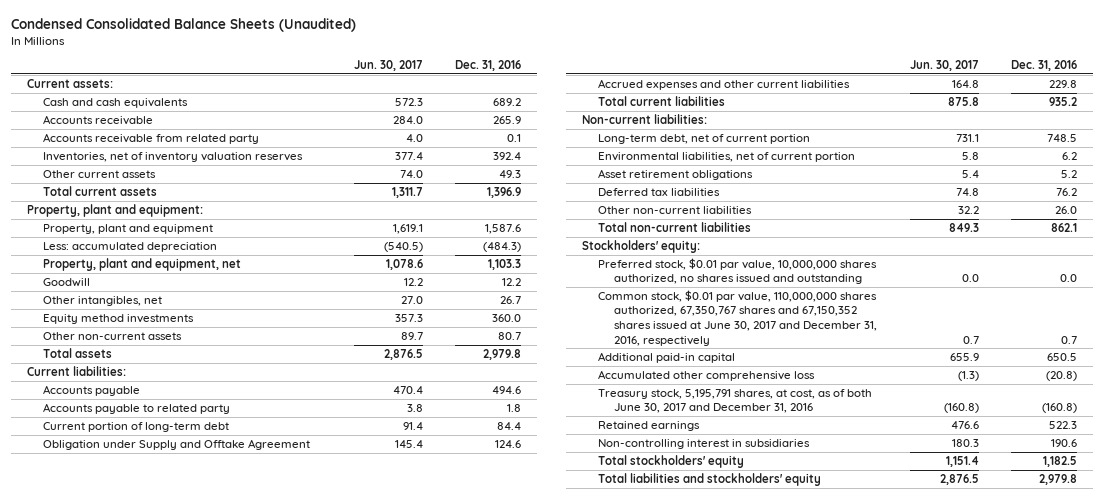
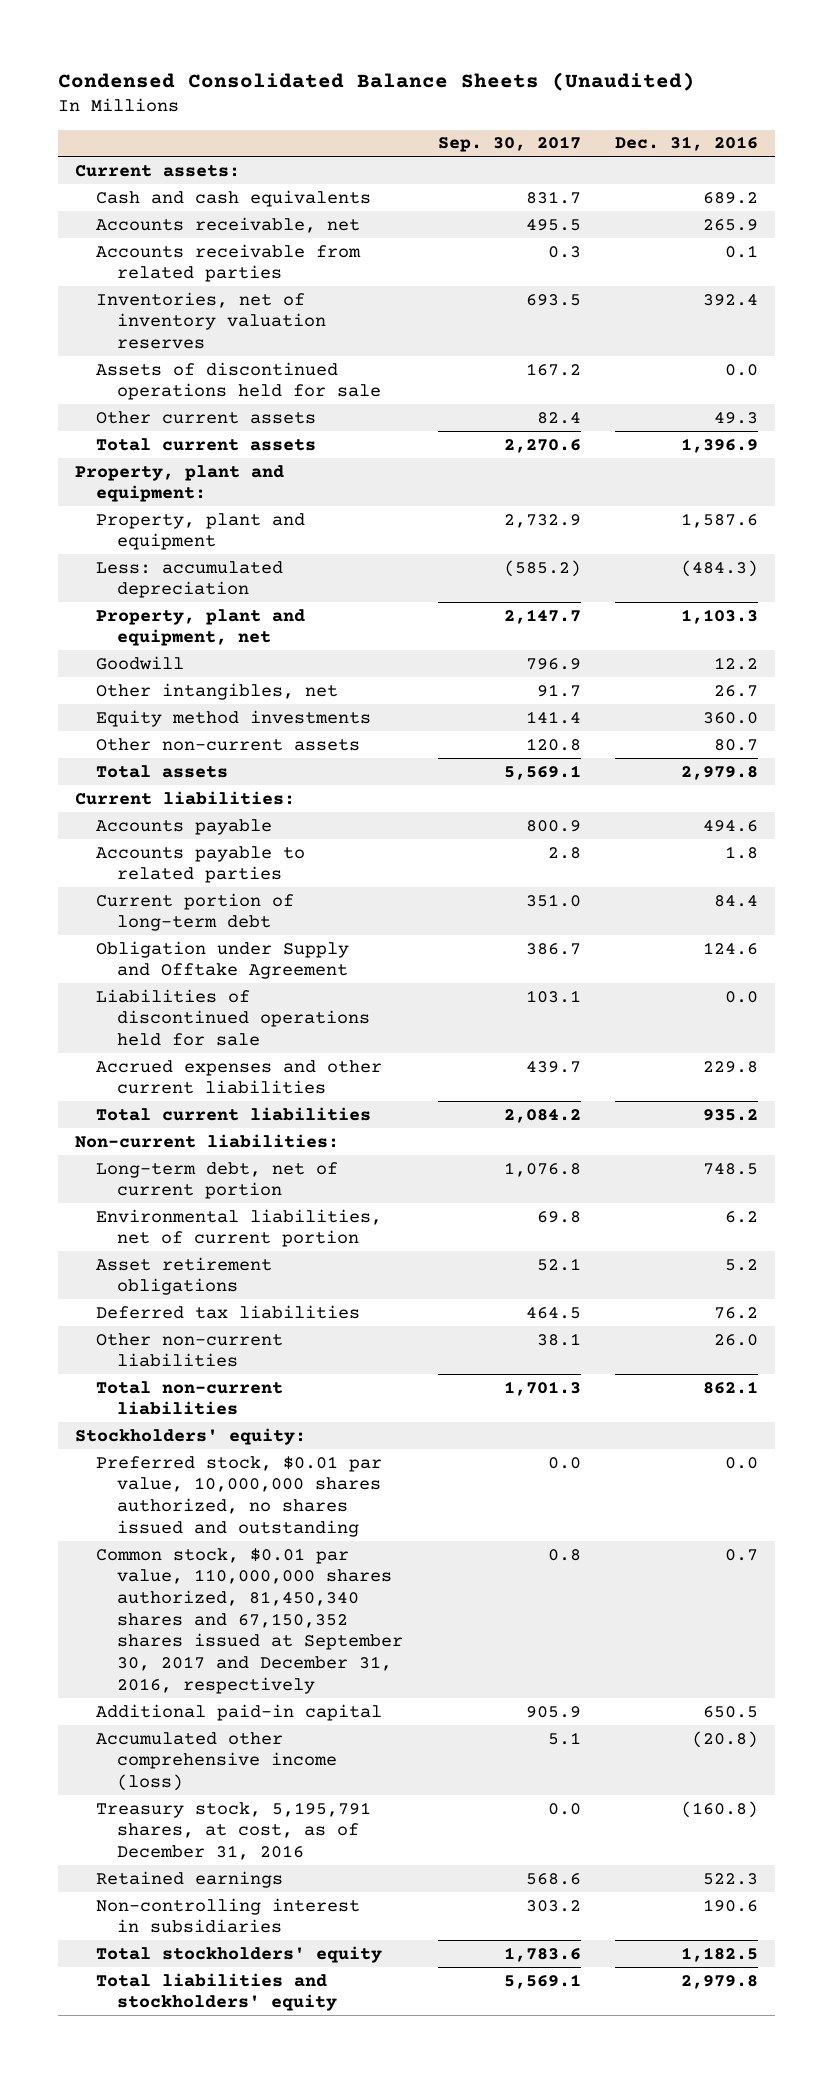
- | Jun. 30, 2017 | Dec. 31, 2016
+ | Sep. 30, 2017 | Dec. 31, 2016
- Accounts receivable | 284.0 | 265.9
- Accounts receivable from related party | 4.0 | 0.1
+ Accounts receivable, net | 495.5 | 265.9
+ Accounts receivable from related parties | 0.3 | 0.1
+ Assets of discontinued operations held for sale | 167.2 | 0.0
- Accounts payable to related party | 3.8 | 1.8
+ Accounts payable to related parties | 2.8 | 1.8
+ Liabilities of discontinued operations held for sale | 103.1 | 0.0
- Common stock, $0.01 par value, 110,000,000 shares authorized, 67,350,767 shares and 67,150,352 shares issued at June 30, 2017 and December 31, 2016, respectively | 0.7 | 0.7
+ Common stock, $0.01 par value, 110,000,000 shares authorized, 81,450,340 shares and 67,150,352 shares issued at September 30, 2017 and December 31, 2016, respectively | 0.8 | 0.7
- Accumulated other comprehensive loss | (1.3) | (20.8)
- Treasury stock, 5,195,791 shares, at cost, as of both June 30, 2017 and December 31, 2016 | (160.8) | (160.8)
+ Accumulated other comprehensive income (loss) | 5.1 | (20.8)
+ Treasury stock, 5,195,791 shares, at cost, as of December 31, 2016 | 0.0 | (160.8)

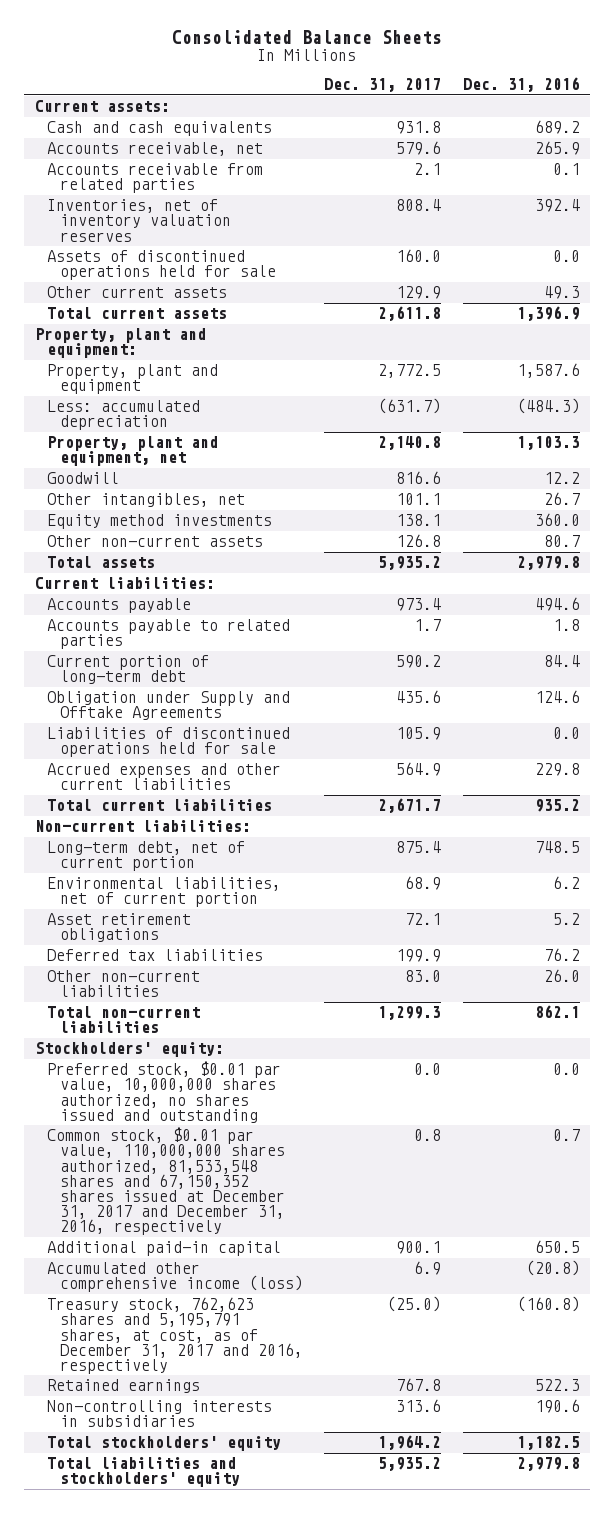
- Condensed Consolidated Balance Sheets (Unaudited)
+ Consolidated Balance Sheets
- | Sep. 30, 2017 | Dec. 31, 2016
+ | Dec. 31, 2017 | Dec. 31, 2016
- Obligation under Supply and Offtake Agreement | 386.7 | 124.6
+ Obligation under Supply and Offtake Agreements | 435.6 | 124.6
- Common stock, $0.01 par value, 110,000,000 shares authorized, 81,450,340 shares and 67,150,352 shares issued at September 30, 2017 and December 31, 2016, respectively | 0.8 | 0.7
+ Common stock, $0.01 par value, 110,000,000 shares authorized, 81,533,548 shares and 67,150,352 shares issued at December 31, 2017 and December 31, 2016, respectively | 0.8 | 0.7
- Treasury stock, 5,195,791 shares, at cost, as of December 31, 2016 | 0.0 | (160.8)
+ Treasury stock, 762,623 shares and 5,195,791 shares, at cost, as of December 31, 2017 and 2016, respectively | (25.0) | (160.8)
- Non-controlling interest in subsidiaries | 303.2 | 190.6
+ Non-controlling interests in subsidiaries | 313.6 | 190.6

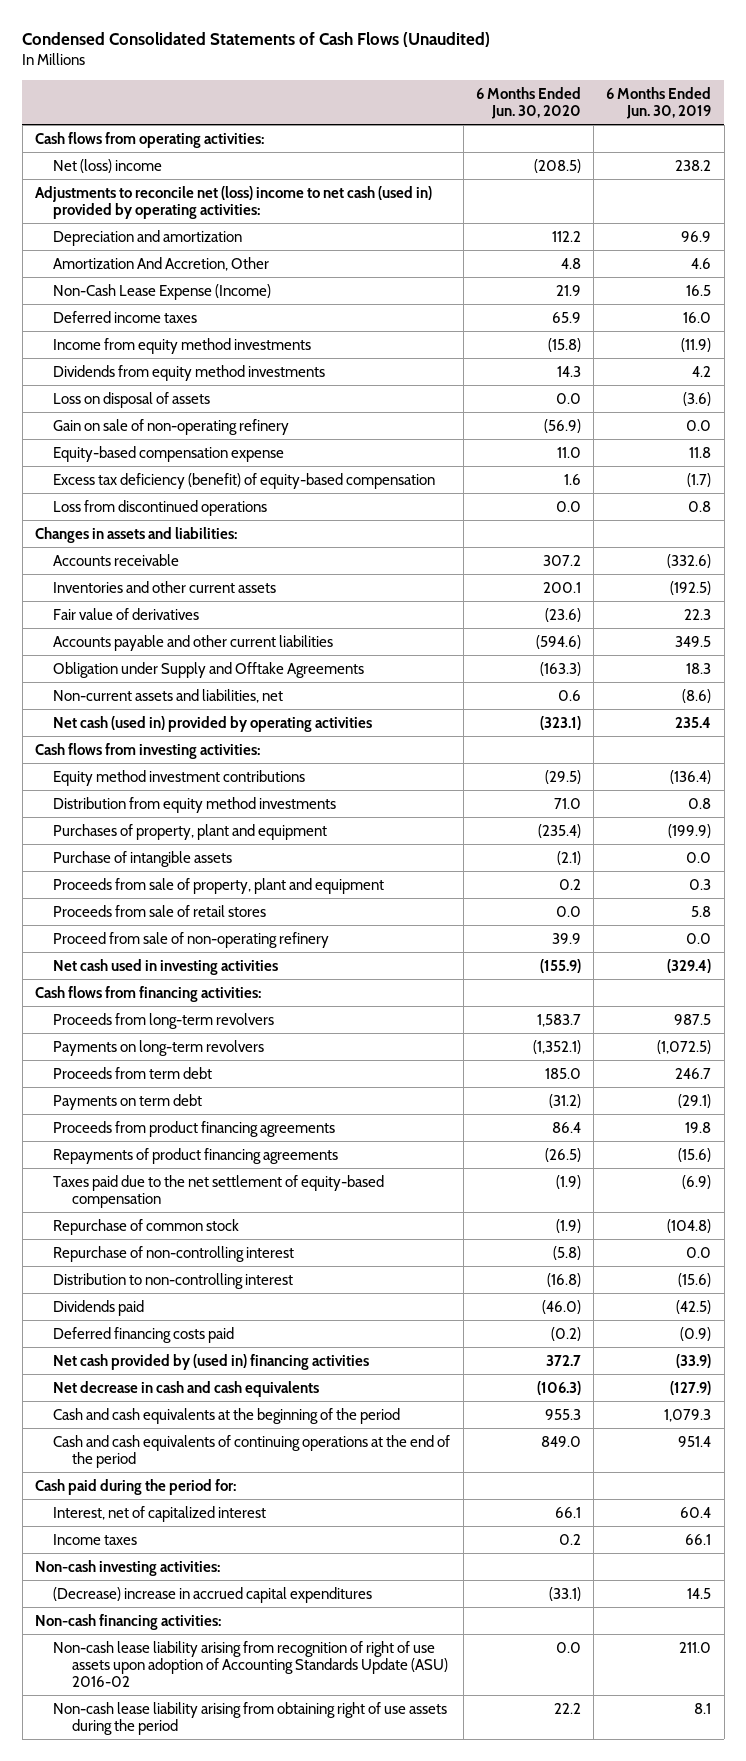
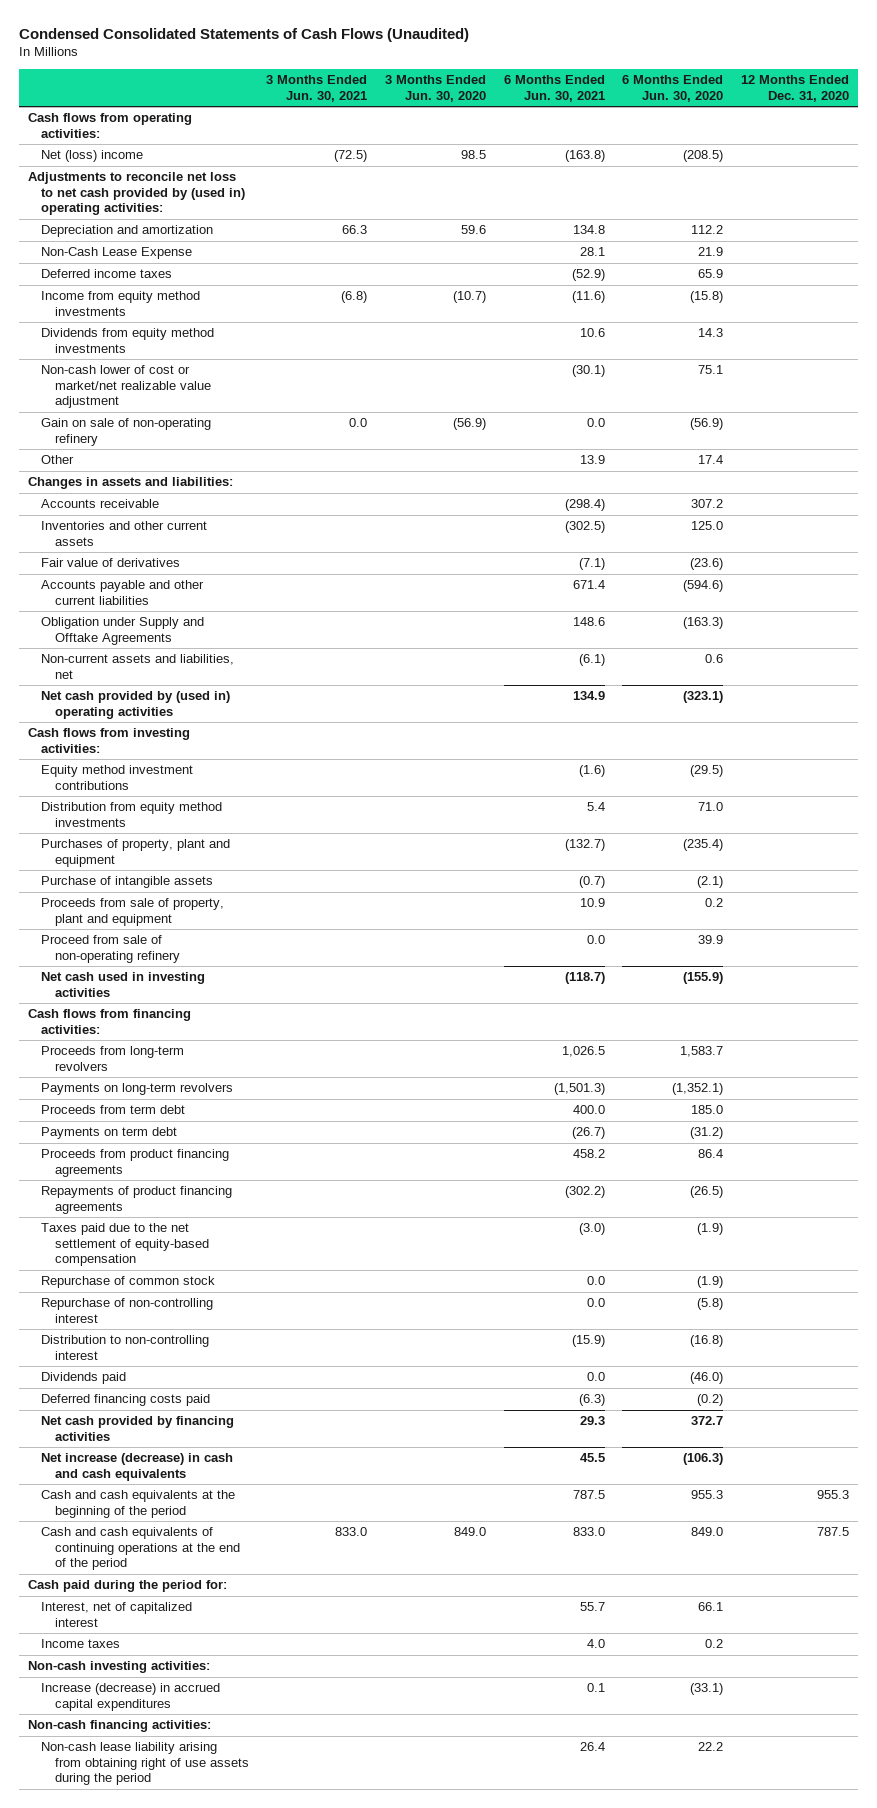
- | 6 Months Ended Jun. 30, 2020 | 6 Months Ended Jun. 30, 2019
+ | 3 Months Ended Jun. 30, 2021 | 3 Months Ended Jun. 30, 2020 | 6 Months Ended Jun. 30, 2021 | 6 Months Ended Jun. 30, 2020 | 12 Months Ended Dec. 31, 2020
- Adjustments to reconcile net (loss) income to net cash (used in) provided by operating activities:
+ Adjustments to reconcile net loss to net cash provided by (used in) operating activities:
- Amortization And Accretion, Other | 4.8 | 4.6
- Non-Cash Lease Expense (Income) | 21.9 | 16.5
+ Non-Cash Lease Expense | | | 28.1 | 21.9 |
- Loss on disposal of assets | 0.0 | (3.6)
+ Non-cash lower of cost or market/net realizable value adjustment | | | (30.1) | 75.1 |
- Equity-based compensation expense | 11.0 | 11.8
- Excess tax deficiency (benefit) of equity-based compensation | 1.6 | (1.7)
- Loss from discontinued operations | 0.0 | 0.8
+ Other | | | 13.9 | 17.4 |
- Inventories and other current assets | 200.1 | (192.5)
+ Inventories and other current assets | | | (302.5) | 125.0 |
- Net cash (used in) provided by operating activities | (323.1) | 235.4
+ Net cash provided by (used in) operating activities | | | 134.9 | (323.1) |
- Proceeds from sale of retail stores | 0.0 | 5.8
- Net cash provided by (used in) financing activities | 372.7 | (33.9)
- Net decrease in cash and cash equivalents | (106.3) | (127.9)
+ Net cash provided by financing activities | | | 29.3 | 372.7 |
+ Net increase (decrease) in cash and cash equivalents | | | 45.5 | (106.3) |
- (Decrease) increase in accrued capital expenditures | (33.1) | 14.5
+ Increase (decrease) in accrued capital expenditures | | | 0.1 | (33.1) |
- Non-cash lease liability arising from recognition of right of use assets upon adoption of Accounting Standards Update (ASU) 2016-02 | 0.0 | 211.0

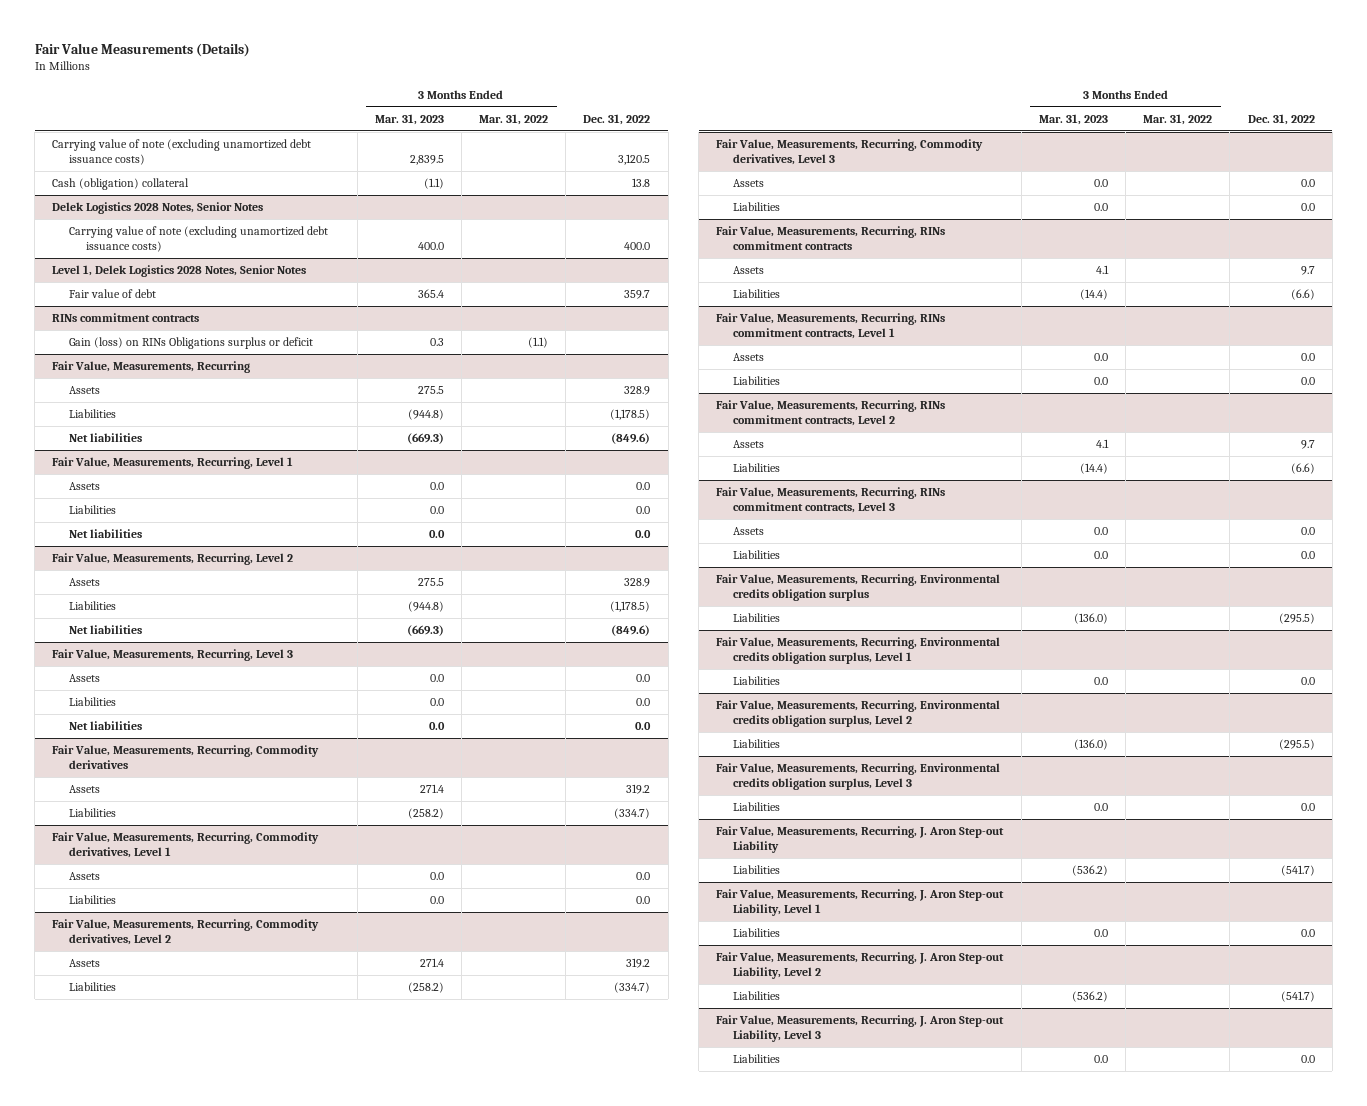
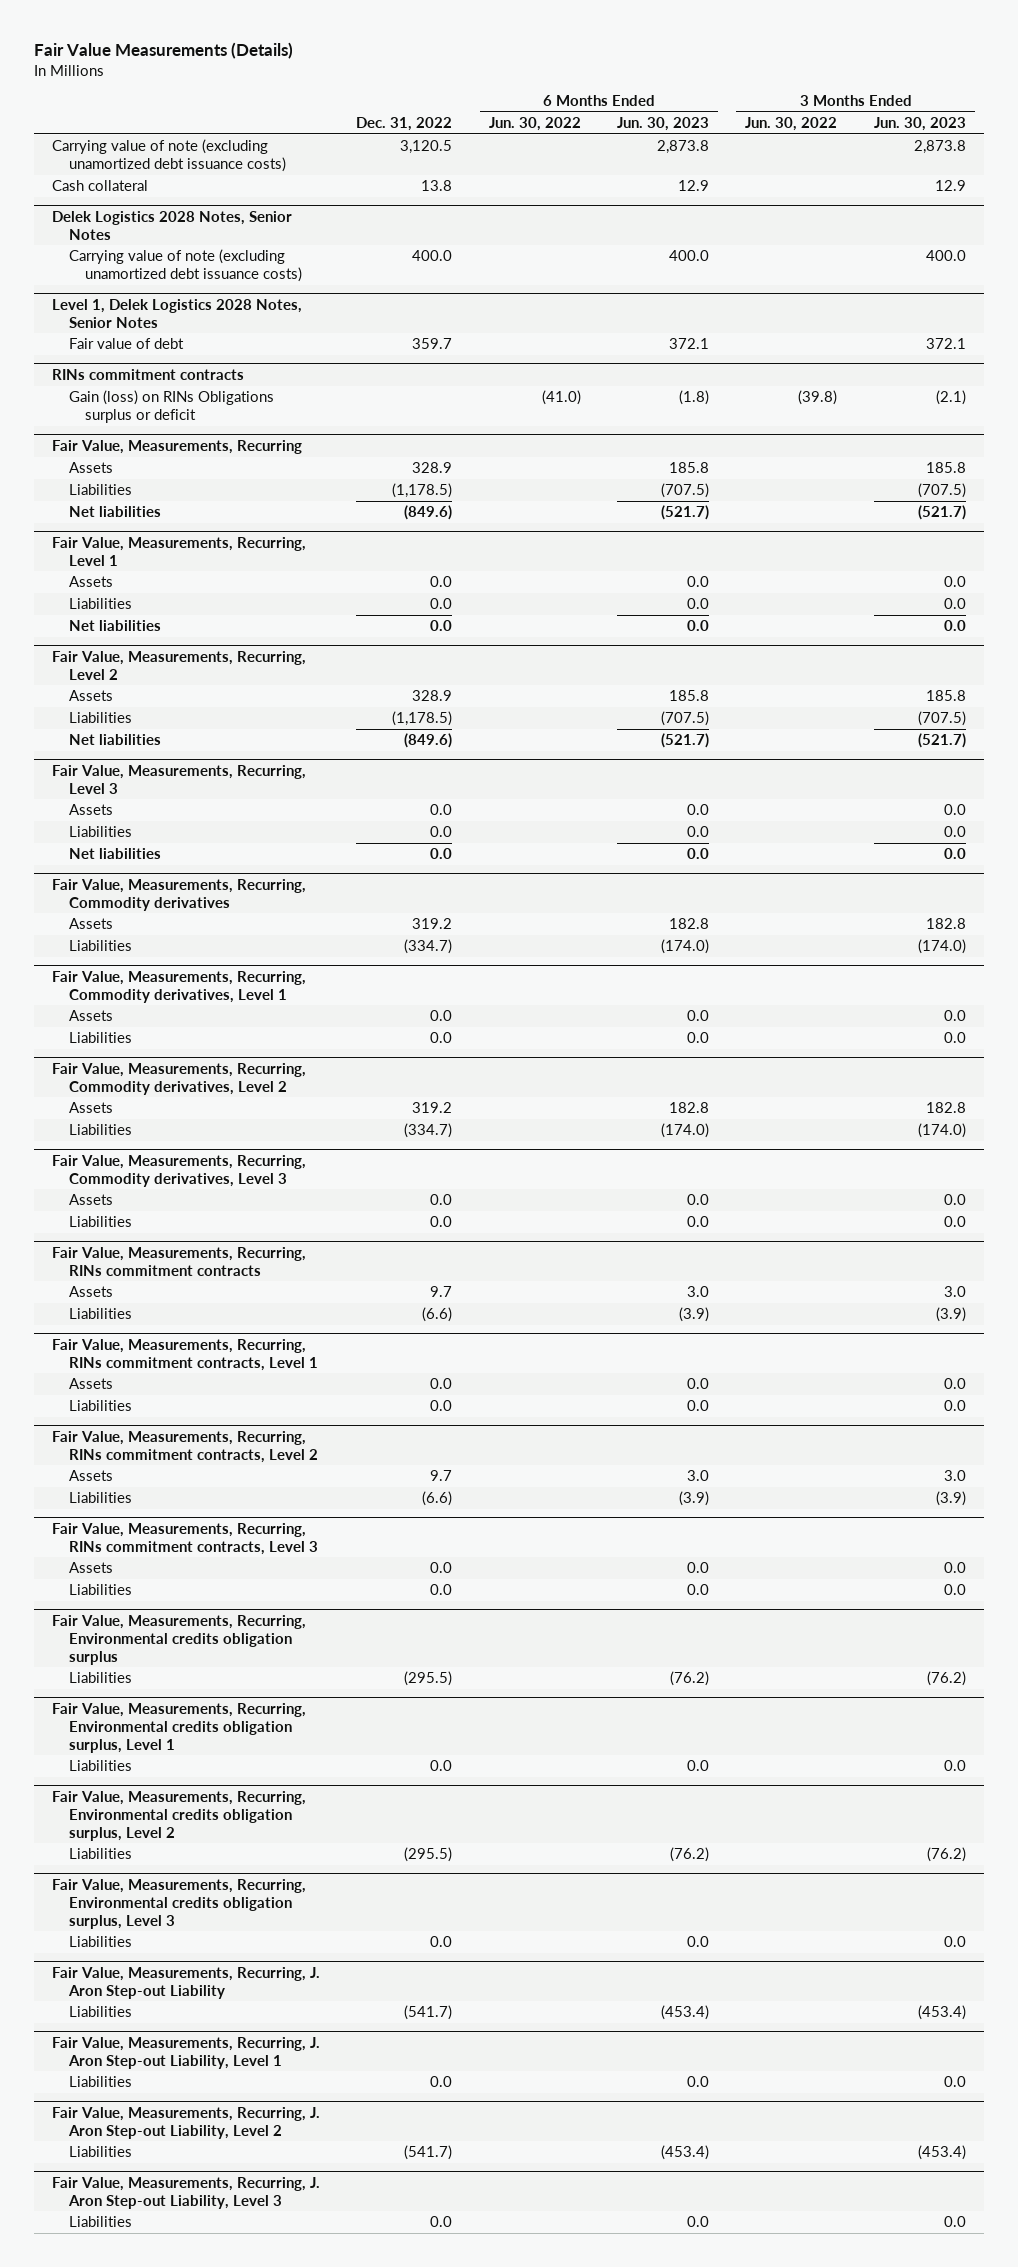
- | 3 Months Ended Mar. 31, 2023 | 3 Months Ended Mar. 31, 2022 | Dec. 31, 2022
+ | Dec. 31, 2022 | 6 Months Ended Jun. 30, 2022 | 6 Months Ended Jun. 30, 2023 | 3 Months Ended Jun. 30, 2022 | 3 Months Ended Jun. 30, 2023
- Cash (obligation) collateral | (1.1) | | 13.8
+ Cash collateral | 13.8 | | 12.9 | | 12.9

